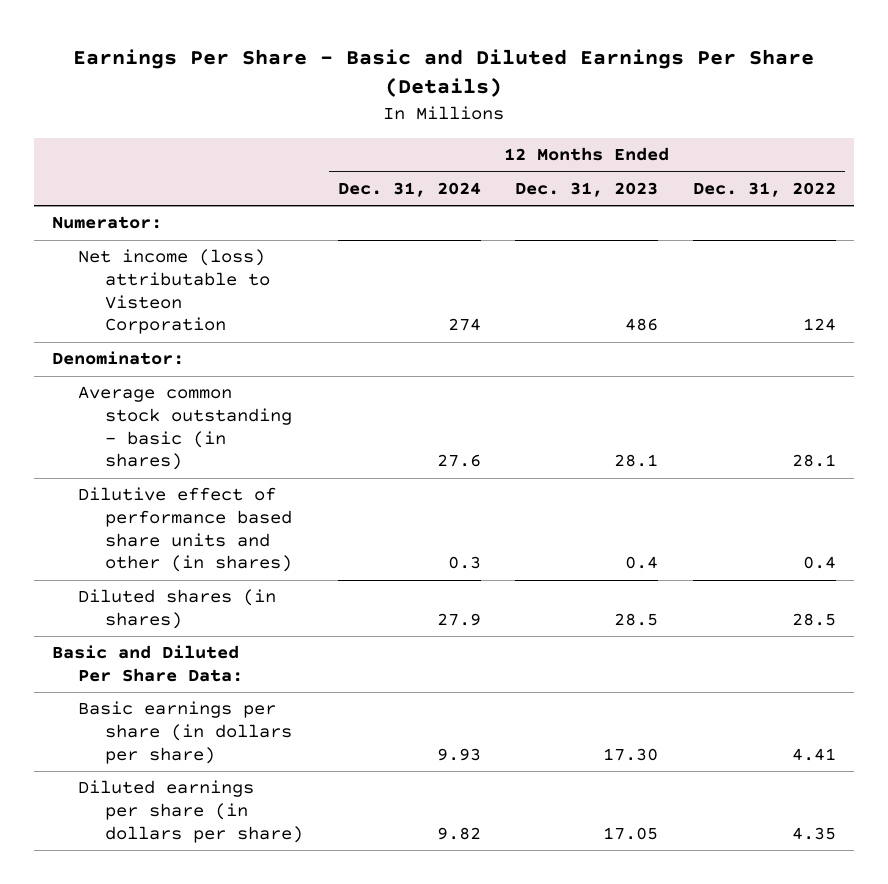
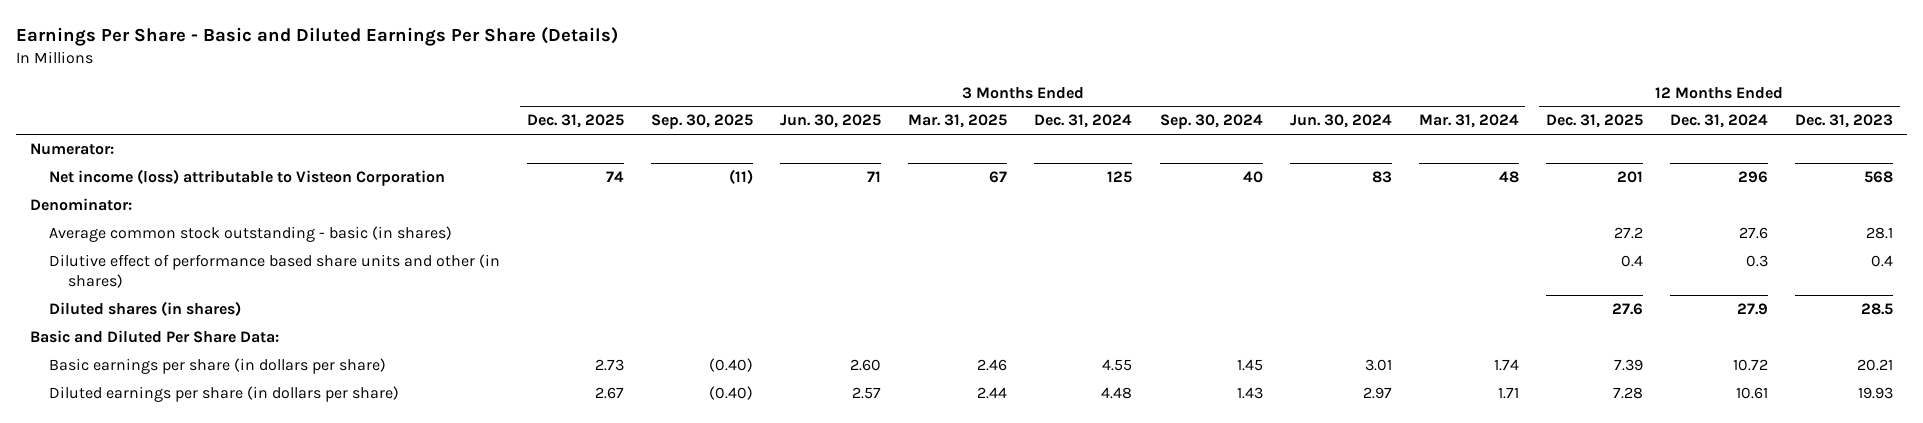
- | 12 Months Ended Dec. 31, 2024 | 12 Months Ended Dec. 31, 2023 | 12 Months Ended Dec. 31, 2022
+ | 3 Months Ended Dec. 31, 2025 | 3 Months Ended Sep. 30, 2025 | 3 Months Ended Jun. 30, 2025 | 3 Months Ended Mar. 31, 2025 | 3 Months Ended Dec. 31, 2024 | 3 Months Ended Sep. 30, 2024 | 3 Months Ended Jun. 30, 2024 | 3 Months Ended Mar. 31, 2024 | 12 Months Ended Dec. 31, 2025 | 12 Months Ended Dec. 31, 2024 | 12 Months Ended Dec. 31, 2023
- Net income (loss) attributable to Visteon Corporation | 274 | 486 | 124
+ Net income (loss) attributable to Visteon Corporation | 74 | (11) | 71 | 67 | 125 | 40 | 83 | 48 | 201 | 296 | 568
- Basic earnings per share (in dollars per share) | 9.93 | 17.30 | 4.41
- Diluted earnings per share (in dollars per share) | 9.82 | 17.05 | 4.35
+ Basic earnings per share (in dollars per share) | 2.73 | (0.40) | 2.60 | 2.46 | 4.55 | 1.45 | 3.01 | 1.74 | 7.39 | 10.72 | 20.21
+ Diluted earnings per share (in dollars per share) | 2.67 | (0.40) | 2.57 | 2.44 | 4.48 | 1.43 | 2.97 | 1.71 | 7.28 | 10.61 | 19.93

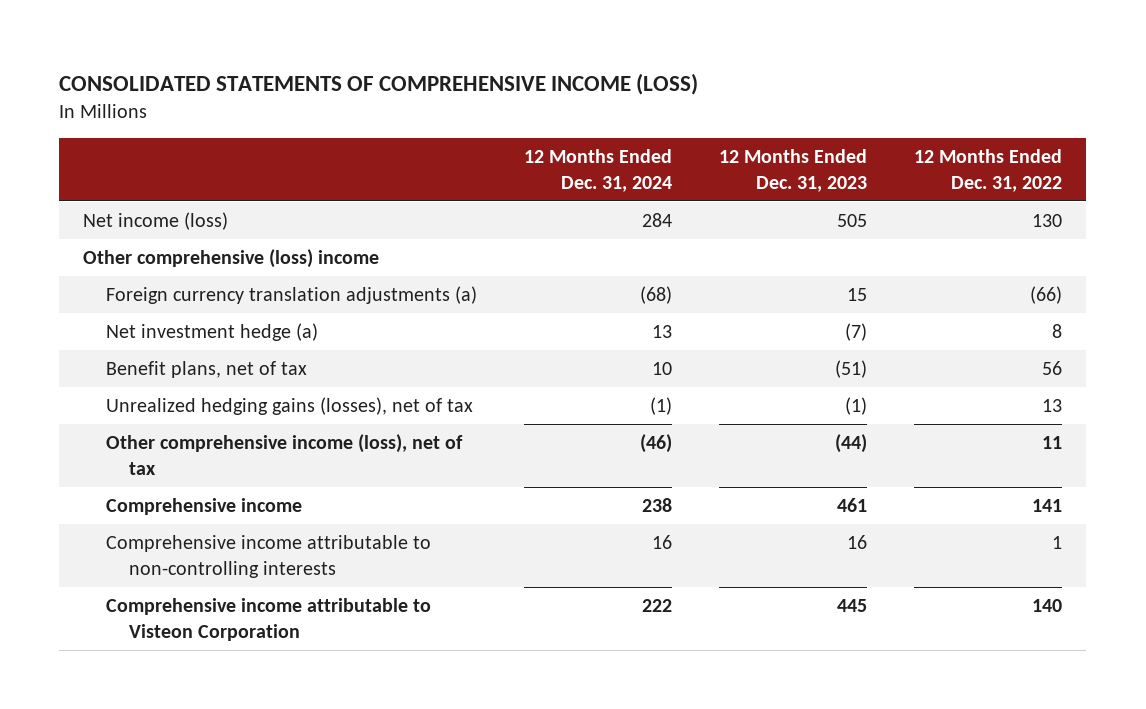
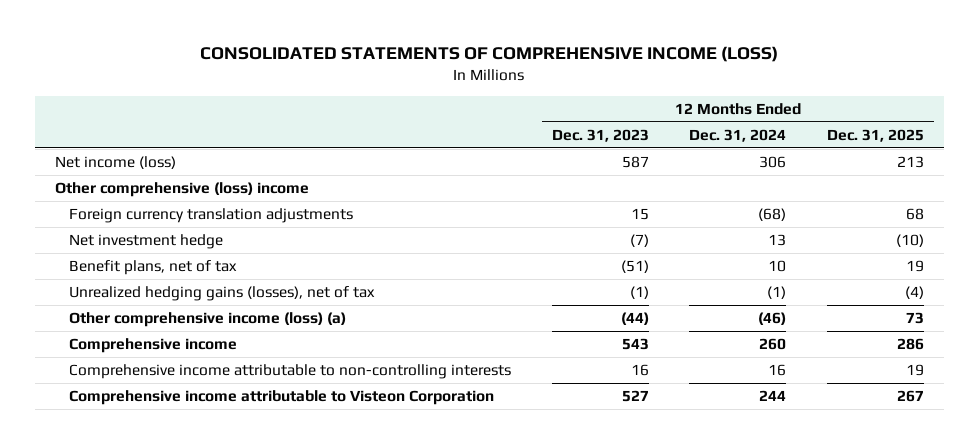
- | 12 Months Ended Dec. 31, 2024 | 12 Months Ended Dec. 31, 2023 | 12 Months Ended Dec. 31, 2022
+ | 12 Months Ended Dec. 31, 2023 | 12 Months Ended Dec. 31, 2024 | 12 Months Ended Dec. 31, 2025
- Net income (loss) | 284 | 505 | 130
+ Net income (loss) | 587 | 306 | 213
- Foreign currency translation adjustments (a) | (68) | 15 | (66)
- Net investment hedge (a) | 13 | (7) | 8
+ Foreign currency translation adjustments | 15 | (68) | 68
+ Net investment hedge | (7) | 13 | (10)
- Other comprehensive income (loss), net of tax | (46) | (44) | 11
- Comprehensive income | 238 | 461 | 141
+ Other comprehensive income (loss) (a) | (44) | (46) | 73
+ Comprehensive income | 543 | 260 | 286
- Comprehensive income attributable to Visteon Corporation | 222 | 445 | 140
+ Comprehensive income attributable to Visteon Corporation | 527 | 244 | 267

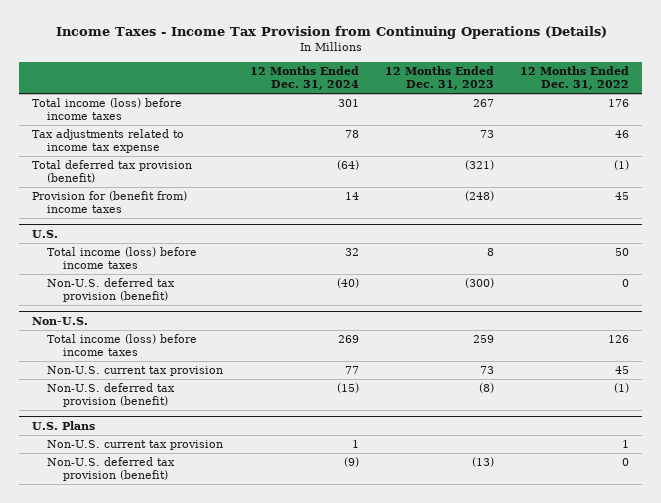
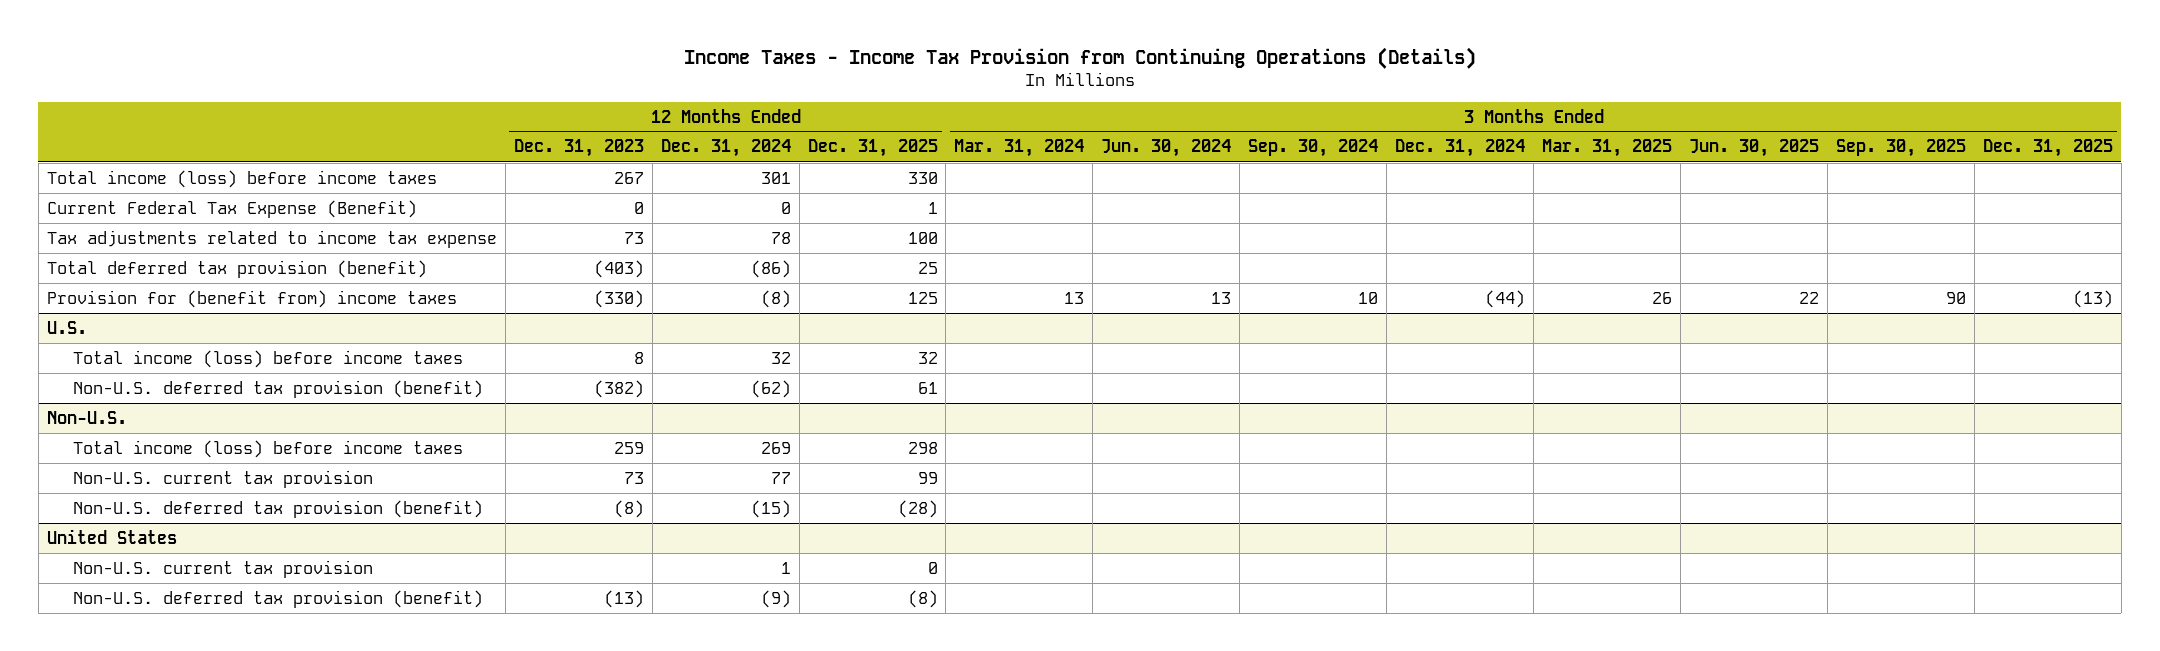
- | 12 Months Ended Dec. 31, 2024 | 12 Months Ended Dec. 31, 2023 | 12 Months Ended Dec. 31, 2022
+ | 12 Months Ended Dec. 31, 2023 | 12 Months Ended Dec. 31, 2024 | 12 Months Ended Dec. 31, 2025 | 3 Months Ended Mar. 31, 2024 | 3 Months Ended Jun. 30, 2024 | 3 Months Ended Sep. 30, 2024 | 3 Months Ended Dec. 31, 2024 | 3 Months Ended Mar. 31, 2025 | 3 Months Ended Jun. 30, 2025 | 3 Months Ended Sep. 30, 2025 | 3 Months Ended Dec. 31, 2025
+ Current Federal Tax Expense (Benefit) | 0 | 0 | 1 | | | | | | | |
- Total deferred tax provision (benefit) | (64) | (321) | (1)
- Provision for (benefit from) income taxes | 14 | (248) | 45
+ Total deferred tax provision (benefit) | (403) | (86) | 25 | | | | | | | |
+ Provision for (benefit from) income taxes | (330) | (8) | 125 | 13 | 13 | 10 | (44) | 26 | 22 | 90 | (13)
@ U.S.
- Non-U.S. deferred tax provision (benefit) | (40) | (300) | 0
+ Non-U.S. deferred tax provision (benefit) | (382) | (62) | 61 | | | | | | | |
- U.S. Plans
+ United States

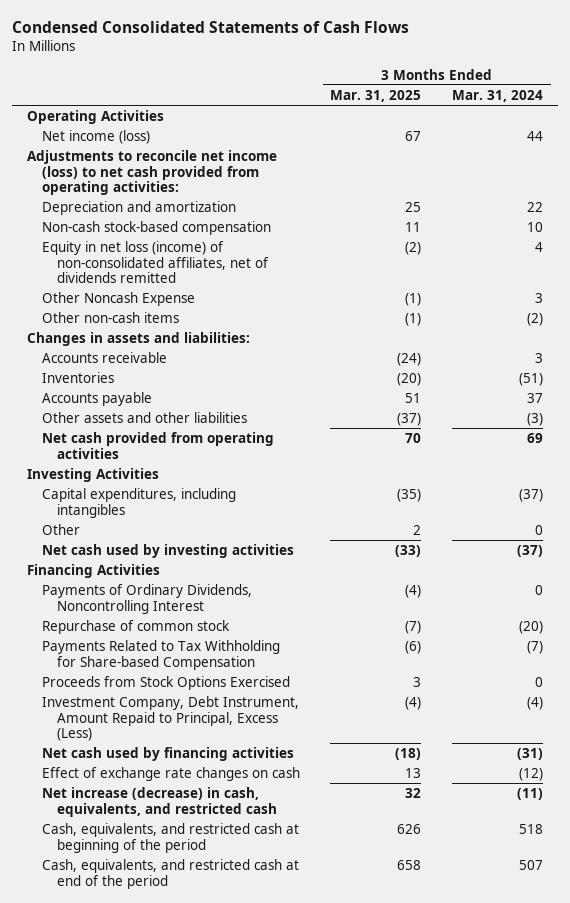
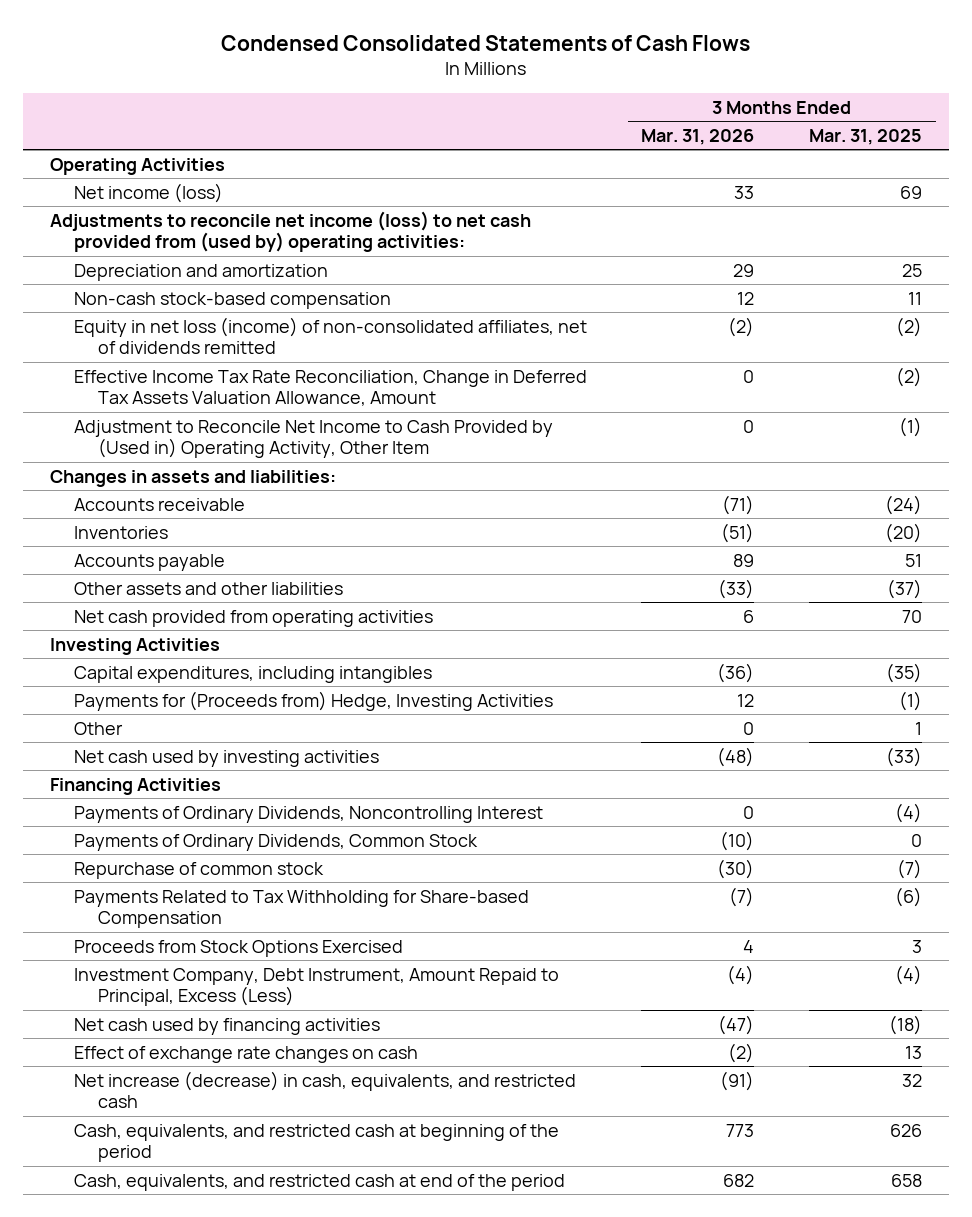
- | 3 Months Ended Mar. 31, 2025 | 3 Months Ended Mar. 31, 2024
+ | 3 Months Ended Mar. 31, 2026 | 3 Months Ended Mar. 31, 2025
- Net income (loss) | 67 | 44
- Adjustments to reconcile net income (loss) to net cash provided from operating activities:
+ Net income (loss) | 33 | 69
+ Adjustments to reconcile net income (loss) to net cash provided from (used by) operating activities:
- Other Noncash Expense | (1) | 3
- Other non-cash items | (1) | (2)
+ Effective Income Tax Rate Reconciliation, Change in Deferred Tax Assets Valuation Allowance, Amount | 0 | (2)
+ Adjustment to Reconcile Net Income to Cash Provided by (Used in) Operating Activity, Other Item | 0 | (1)
- Other | 2 | 0
+ Payments for (Proceeds from) Hedge, Investing Activities | 12 | (1)
+ Other | 0 | 1
+ Payments of Ordinary Dividends, Common Stock | (10) | 0

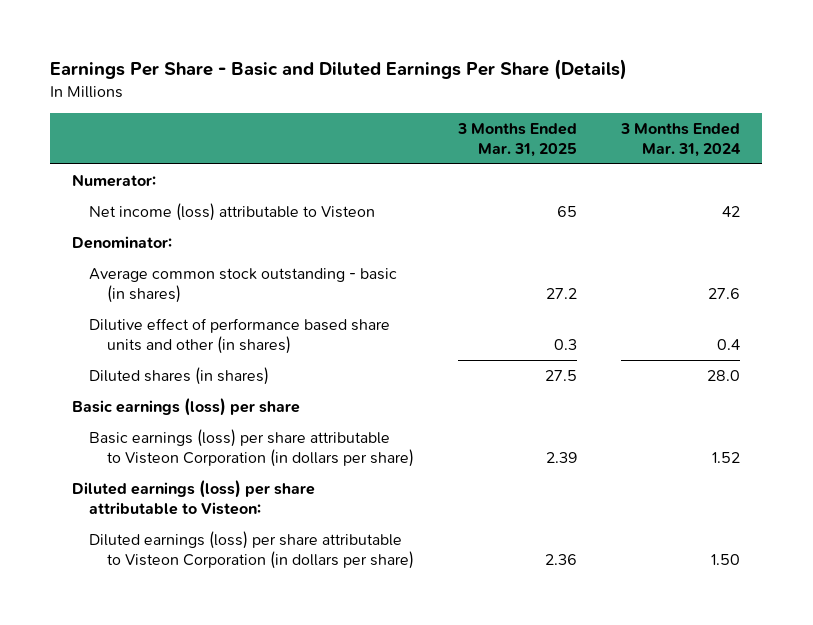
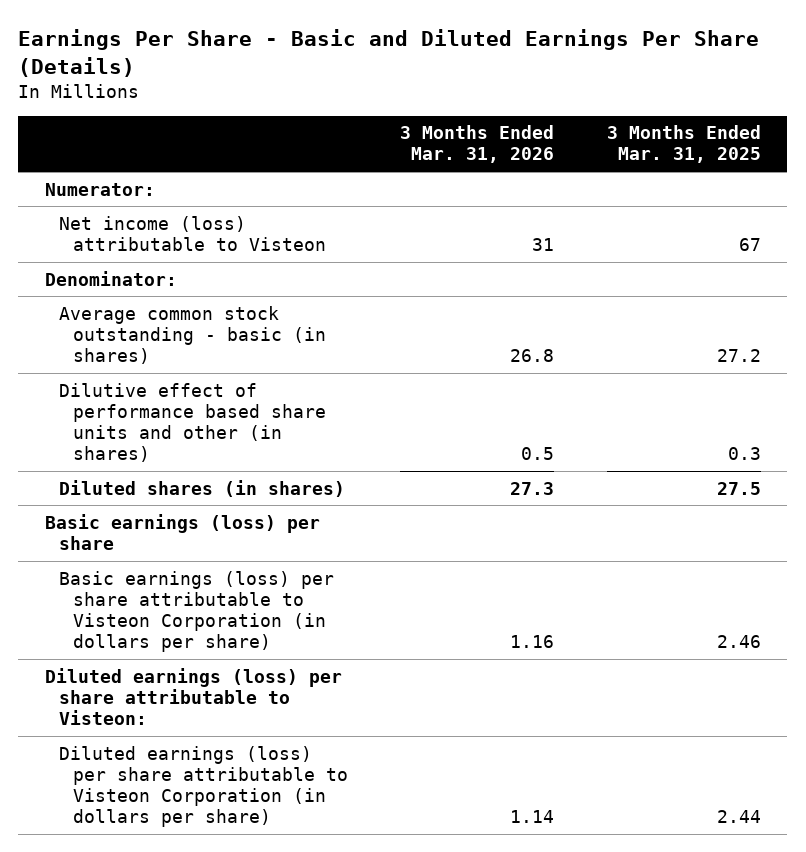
- | 3 Months Ended Mar. 31, 2025 | 3 Months Ended Mar. 31, 2024
+ | 3 Months Ended Mar. 31, 2026 | 3 Months Ended Mar. 31, 2025
- Net income (loss) attributable to Visteon | 65 | 42
+ Net income (loss) attributable to Visteon | 31 | 67
- Basic earnings (loss) per share attributable to Visteon Corporation (in dollars per share) | 2.39 | 1.52
+ Basic earnings (loss) per share attributable to Visteon Corporation (in dollars per share) | 1.16 | 2.46
- Diluted earnings (loss) per share attributable to Visteon Corporation (in dollars per share) | 2.36 | 1.50
+ Diluted earnings (loss) per share attributable to Visteon Corporation (in dollars per share) | 1.14 | 2.44

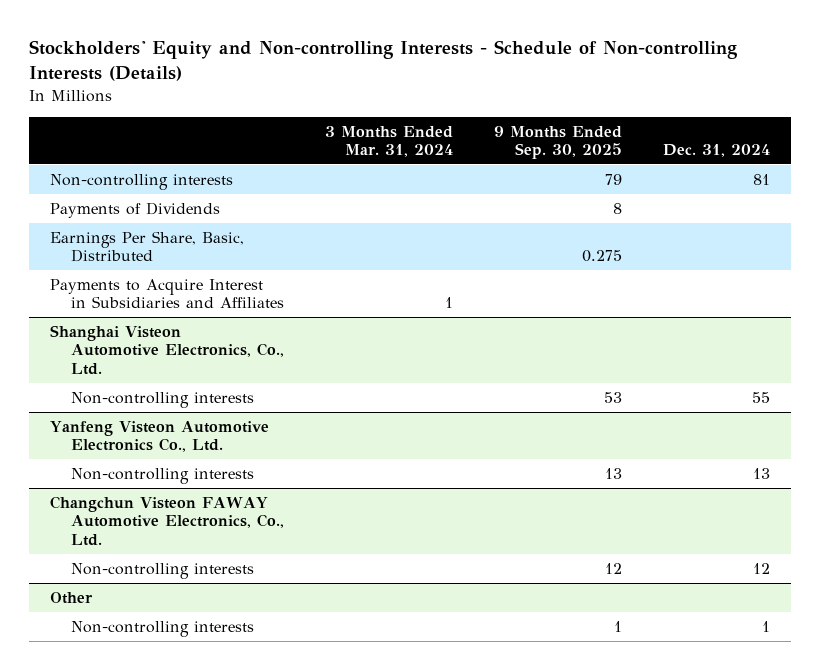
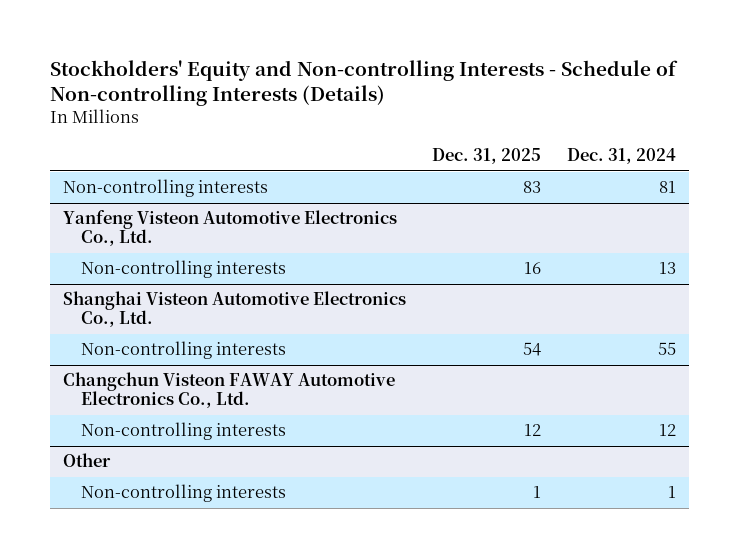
- | 3 Months Ended Mar. 31, 2024 | 9 Months Ended Sep. 30, 2025 | Dec. 31, 2024
+ | Dec. 31, 2025 | Dec. 31, 2024
- Payments of Dividends | | 8 |
- Earnings Per Share, Basic, Distributed | | 0.275 |
- Payments to Acquire Interest in Subsidiaries and Affiliates | 1 | |
- Shanghai Visteon Automotive Electronics, Co., Ltd.
- Non-controlling interests | | 53 | 55
- Changchun Visteon FAWAY Automotive Electronics, Co., Ltd.
+ Shanghai Visteon Automotive Electronics Co., Ltd.
+ Non-controlling interests | 54 | 55
+ Changchun Visteon FAWAY Automotive Electronics Co., Ltd.

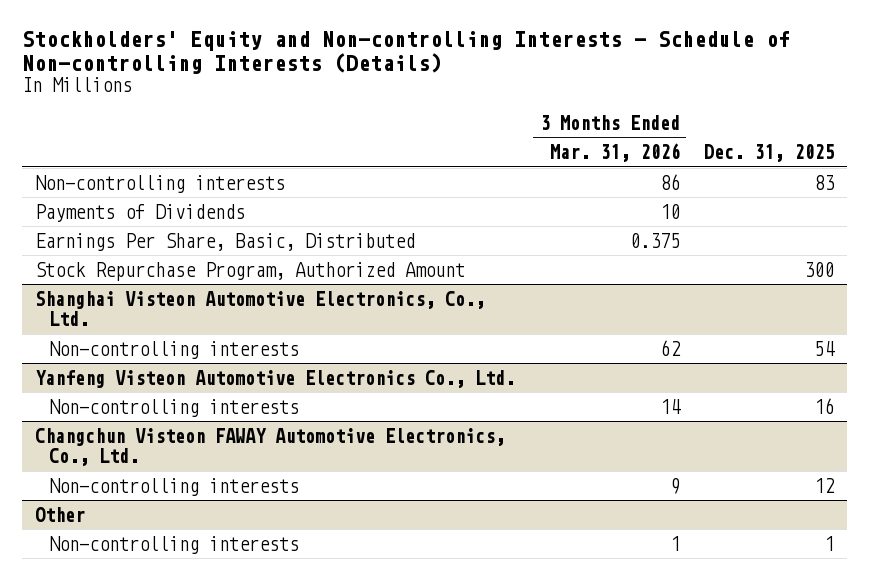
- | Dec. 31, 2025 | Dec. 31, 2024
+ | 3 Months Ended Mar. 31, 2026 | Dec. 31, 2025
+ Payments of Dividends | 10 |
+ Earnings Per Share, Basic, Distributed | 0.375 |
+ Stock Repurchase Program, Authorized Amount | | 300
+ Shanghai Visteon Automotive Electronics, Co., Ltd.
+ Non-controlling interests | 62 | 54
- Shanghai Visteon Automotive Electronics Co., Ltd.
- Non-controlling interests | 54 | 55
- Changchun Visteon FAWAY Automotive Electronics Co., Ltd.
+ Changchun Visteon FAWAY Automotive Electronics, Co., Ltd.

